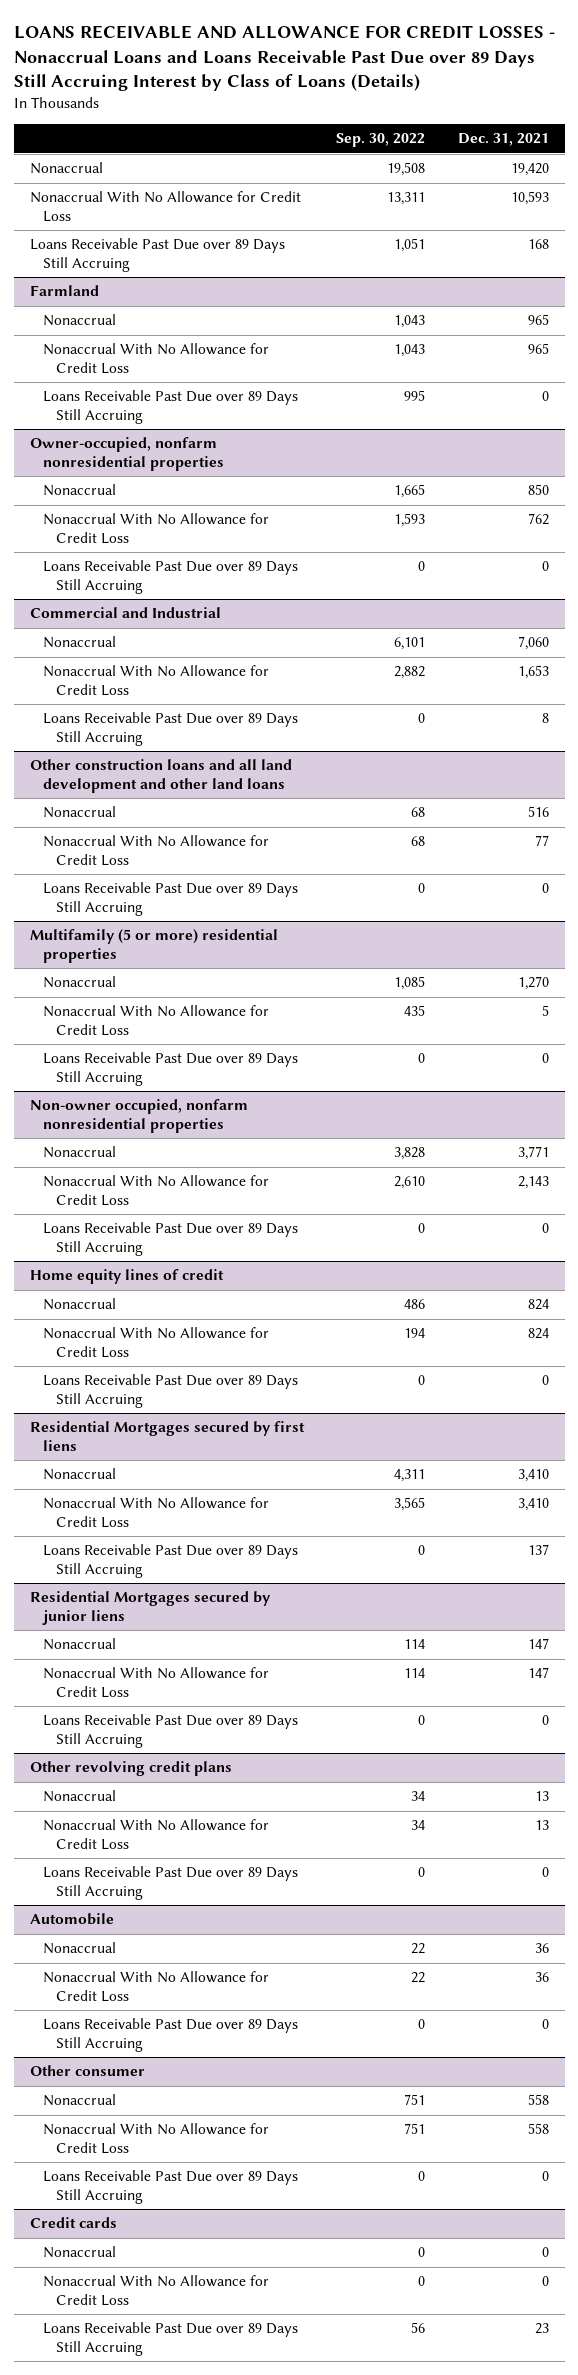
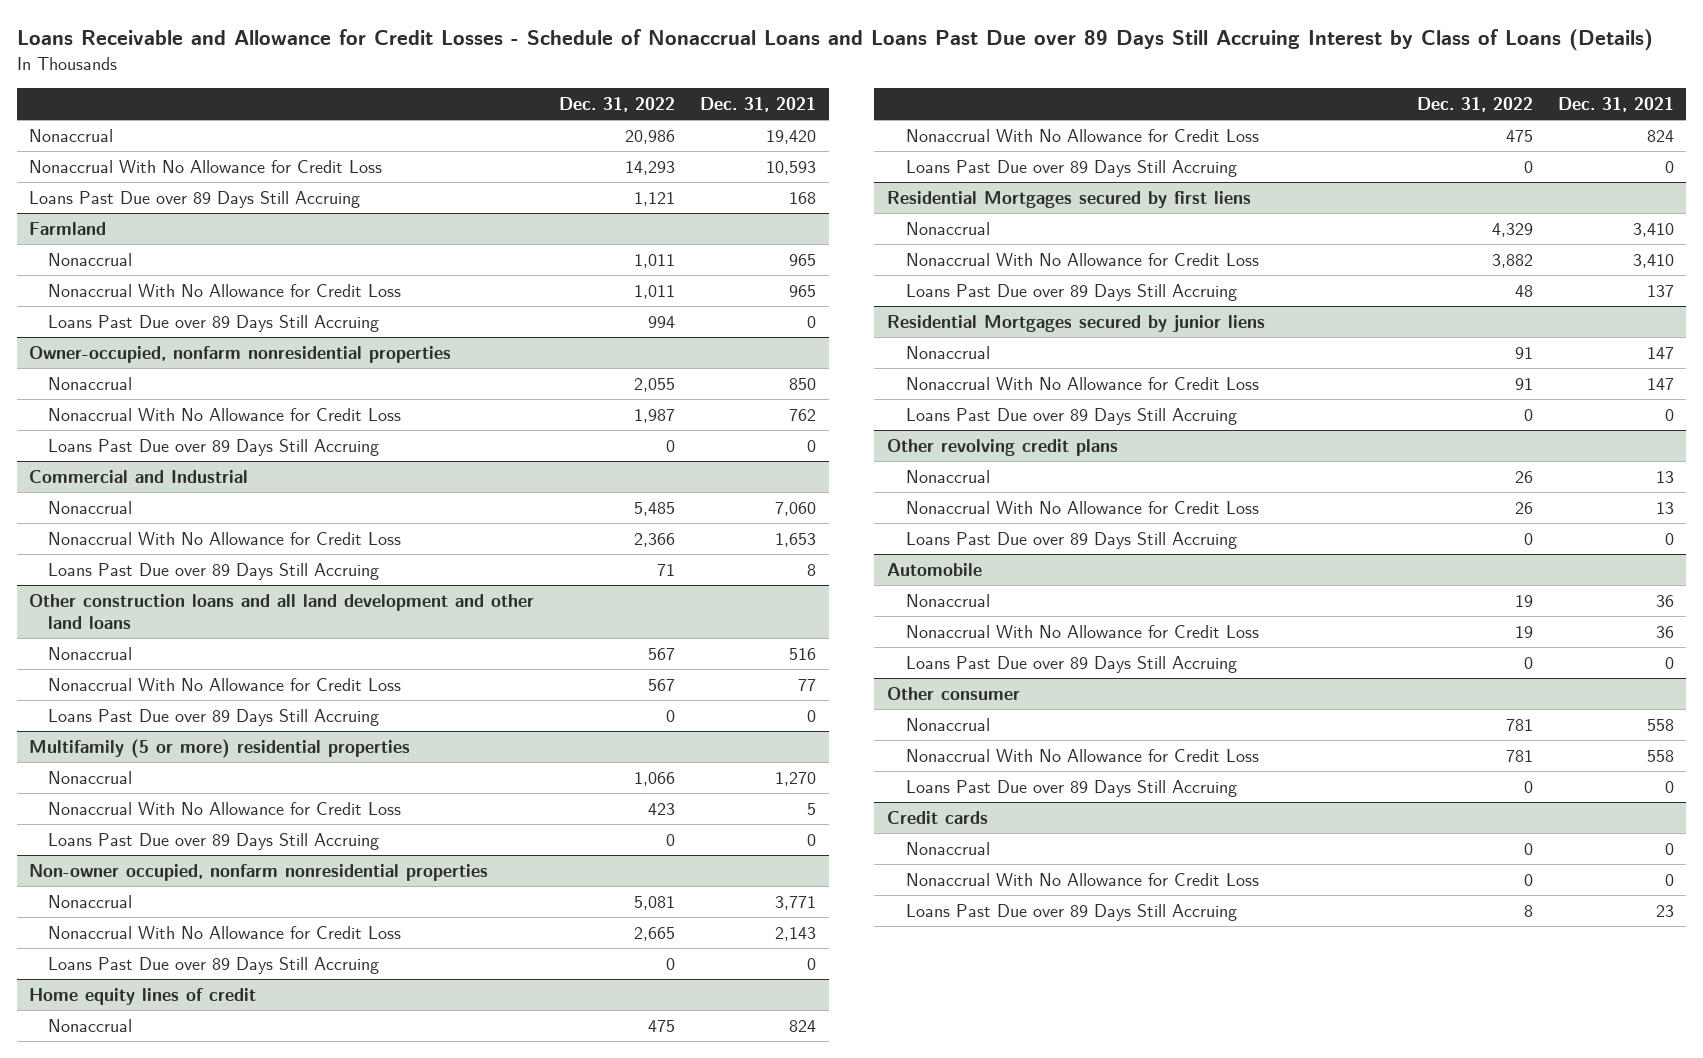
- LOANS RECEIVABLE AND ALLOWANCE FOR CREDIT LOSSES - Nonaccrual Loans and Loans Receivable Past Due over 89 Days Still Accruing Interest by Class of Loans (Details)
+ Loans Receivable and Allowance for Credit Losses - Schedule of Nonaccrual Loans and Loans Past Due over 89 Days Still Accruing Interest by Class of Loans (Details)
- | Sep. 30, 2022 | Dec. 31, 2021
+ | Dec. 31, 2022 | Dec. 31, 2021
- Loans Receivable Past Due over 89 Days Still Accruing | 1,051 | 168
+ Loans Past Due over 89 Days Still Accruing | 1,121 | 168
@ Farmland
- Loans Receivable Past Due over 89 Days Still Accruing | 995 | 0
+ Loans Past Due over 89 Days Still Accruing | 994 | 0
@ Owner-occupied, nonfarm nonresidential properties
- Loans Receivable Past Due over 89 Days Still Accruing | 0 | 0
+ Loans Past Due over 89 Days Still Accruing | 0 | 0
@ Commercial and Industrial
- Loans Receivable Past Due over 89 Days Still Accruing | 0 | 8
+ Loans Past Due over 89 Days Still Accruing | 71 | 8
@ Other construction loans and all land development and other land loans
- Loans Receivable Past Due over 89 Days Still Accruing | 0 | 0
+ Loans Past Due over 89 Days Still Accruing | 0 | 0
@ Multifamily (5 or more) residential properties
- Loans Receivable Past Due over 89 Days Still Accruing | 0 | 0
+ Loans Past Due over 89 Days Still Accruing | 0 | 0
@ Non-owner occupied, nonfarm nonresidential properties
- Loans Receivable Past Due over 89 Days Still Accruing | 0 | 0
+ Loans Past Due over 89 Days Still Accruing | 0 | 0
@ Home equity lines of credit
- Loans Receivable Past Due over 89 Days Still Accruing | 0 | 0
+ Loans Past Due over 89 Days Still Accruing | 0 | 0
@ Residential Mortgages secured by first liens
- Loans Receivable Past Due over 89 Days Still Accruing | 0 | 137
+ Loans Past Due over 89 Days Still Accruing | 48 | 137
@ Residential Mortgages secured by junior liens
- Loans Receivable Past Due over 89 Days Still Accruing | 0 | 0
+ Loans Past Due over 89 Days Still Accruing | 0 | 0
@ Other revolving credit plans
- Loans Receivable Past Due over 89 Days Still Accruing | 0 | 0
+ Loans Past Due over 89 Days Still Accruing | 0 | 0
@ Automobile
- Loans Receivable Past Due over 89 Days Still Accruing | 0 | 0
+ Loans Past Due over 89 Days Still Accruing | 0 | 0
@ Other consumer
- Loans Receivable Past Due over 89 Days Still Accruing | 0 | 0
+ Loans Past Due over 89 Days Still Accruing | 0 | 0
@ Credit cards
- Loans Receivable Past Due over 89 Days Still Accruing | 56 | 23
+ Loans Past Due over 89 Days Still Accruing | 8 | 23

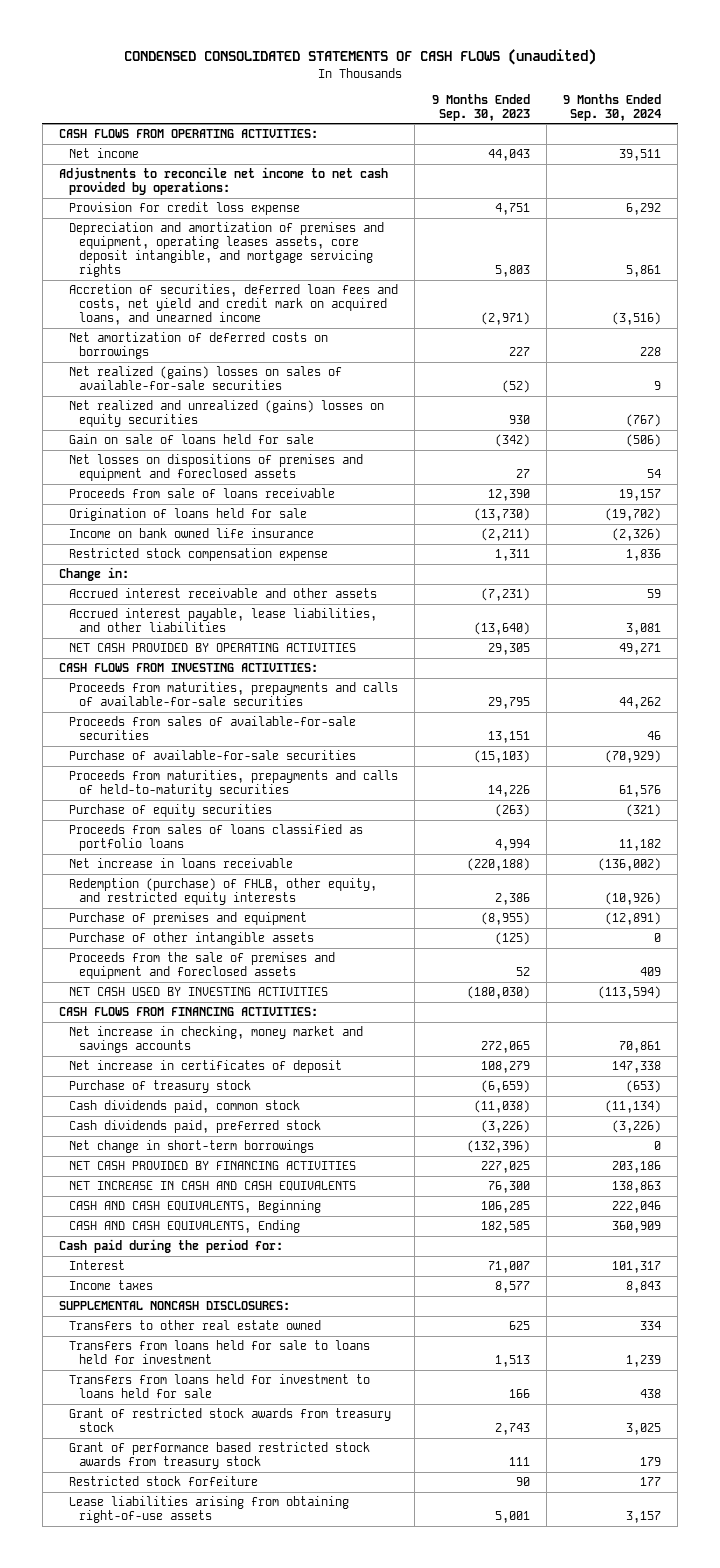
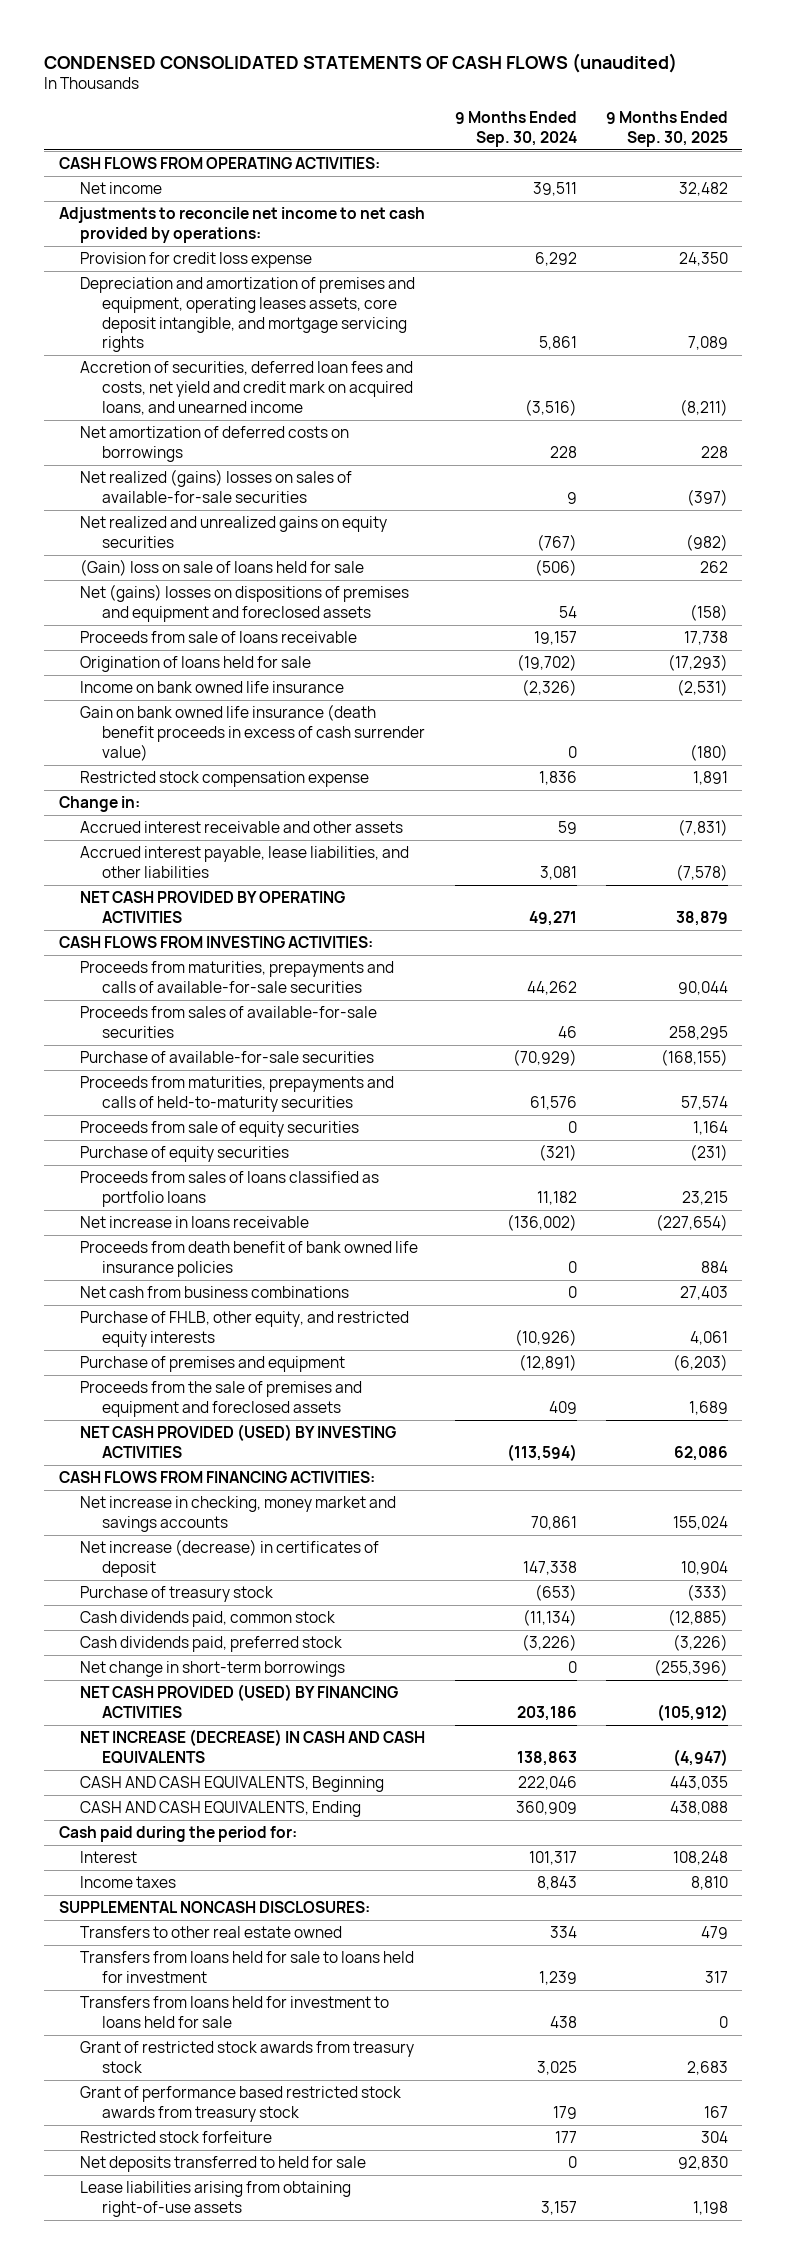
- | 9 Months Ended Sep. 30, 2023 | 9 Months Ended Sep. 30, 2024
+ | 9 Months Ended Sep. 30, 2024 | 9 Months Ended Sep. 30, 2025
- Net realized and unrealized (gains) losses on equity securities | 930 | (767)
- Gain on sale of loans held for sale | (342) | (506)
- Net losses on dispositions of premises and equipment and foreclosed assets | 27 | 54
+ Net realized and unrealized gains on equity securities | (767) | (982)
+ (Gain) loss on sale of loans held for sale | (506) | 262
+ Net (gains) losses on dispositions of premises and equipment and foreclosed assets | 54 | (158)
+ Gain on bank owned life insurance (death benefit proceeds in excess of cash surrender value) | 0 | (180)
+ Proceeds from sale of equity securities | 0 | 1,164
- Redemption (purchase) of FHLB, other equity, and restricted equity interests | 2,386 | (10,926)
+ Proceeds from death benefit of bank owned life insurance policies | 0 | 884
+ Net cash from business combinations | 0 | 27,403
+ Purchase of FHLB, other equity, and restricted equity interests | (10,926) | 4,061
- Purchase of other intangible assets | (125) | 0
- NET CASH USED BY INVESTING ACTIVITIES | (180,030) | (113,594)
+ NET CASH PROVIDED (USED) BY INVESTING ACTIVITIES | (113,594) | 62,086
- Net increase in certificates of deposit | 108,279 | 147,338
+ Net increase (decrease) in certificates of deposit | 147,338 | 10,904
- NET CASH PROVIDED BY FINANCING ACTIVITIES | 227,025 | 203,186
- NET INCREASE IN CASH AND CASH EQUIVALENTS | 76,300 | 138,863
+ NET CASH PROVIDED (USED) BY FINANCING ACTIVITIES | 203,186 | (105,912)
+ NET INCREASE (DECREASE) IN CASH AND CASH EQUIVALENTS | 138,863 | (4,947)
+ Net deposits transferred to held for sale | 0 | 92,830

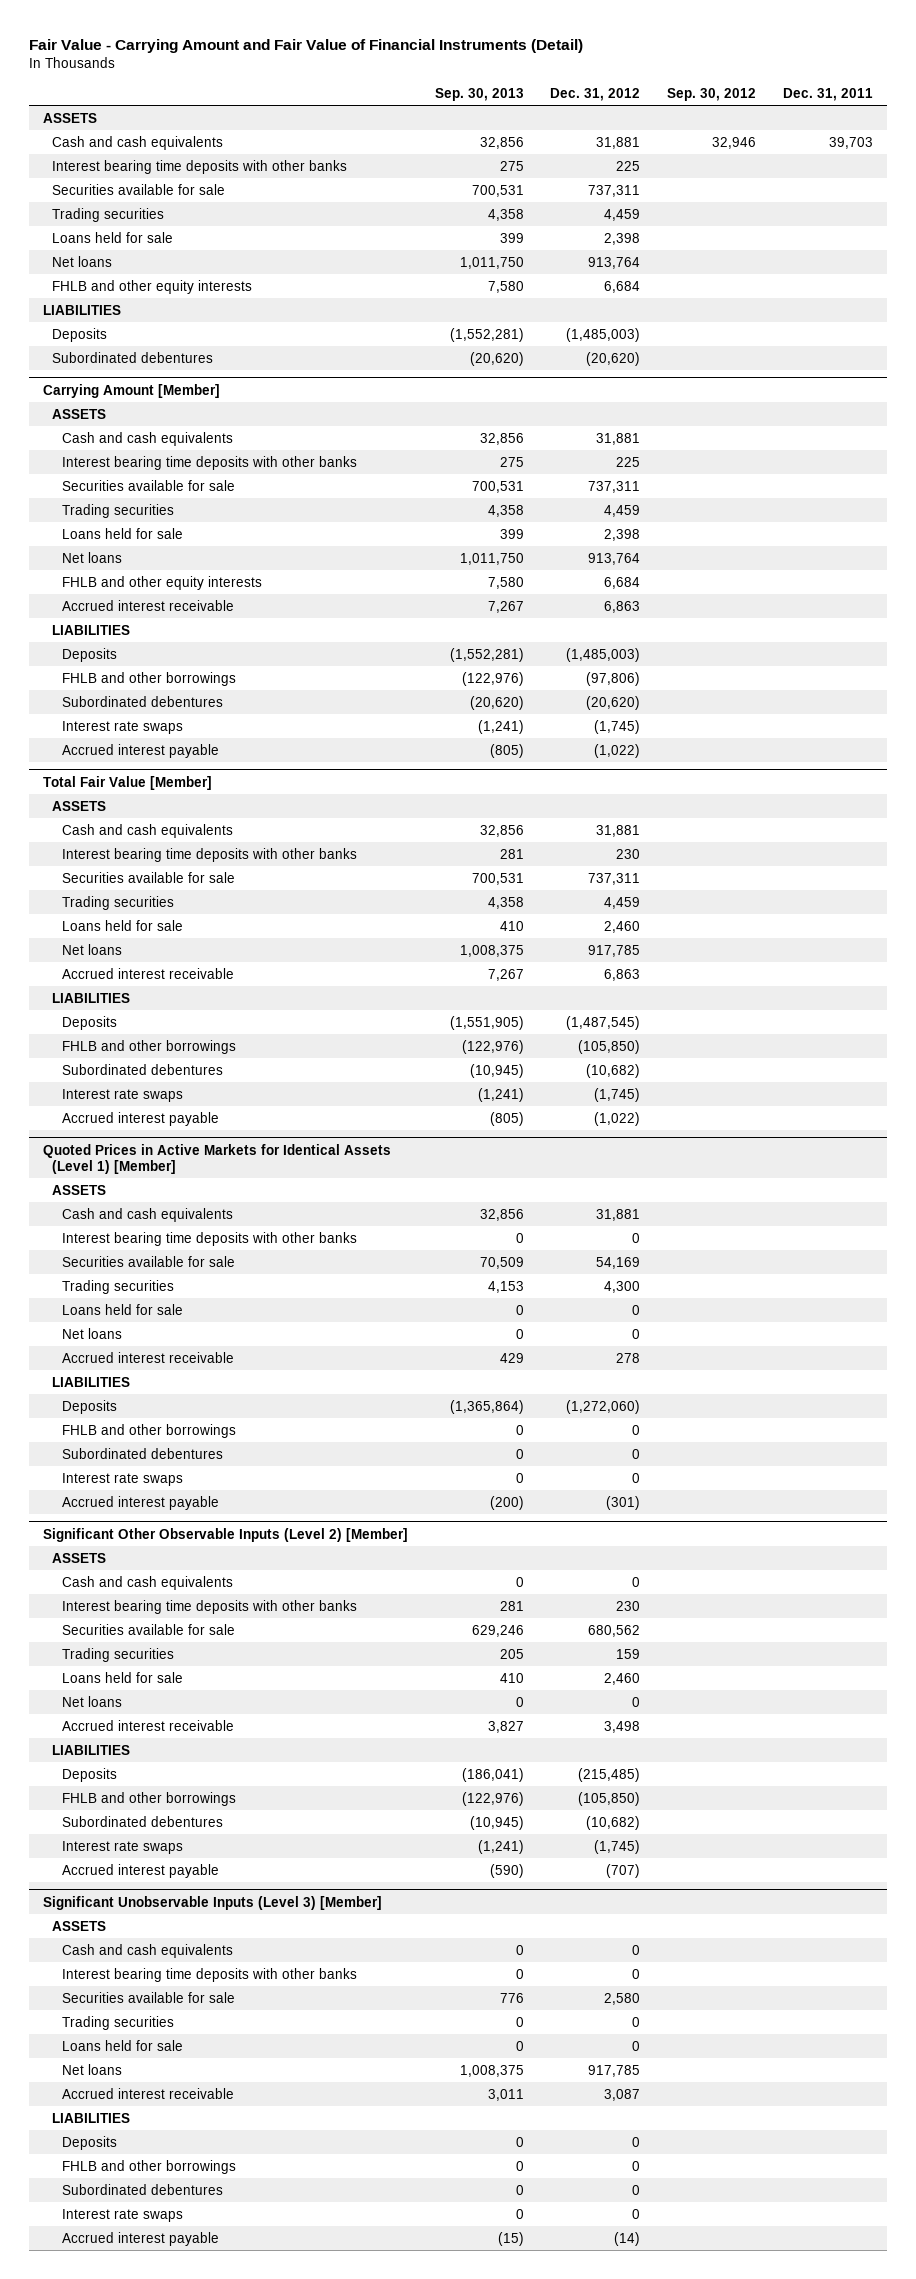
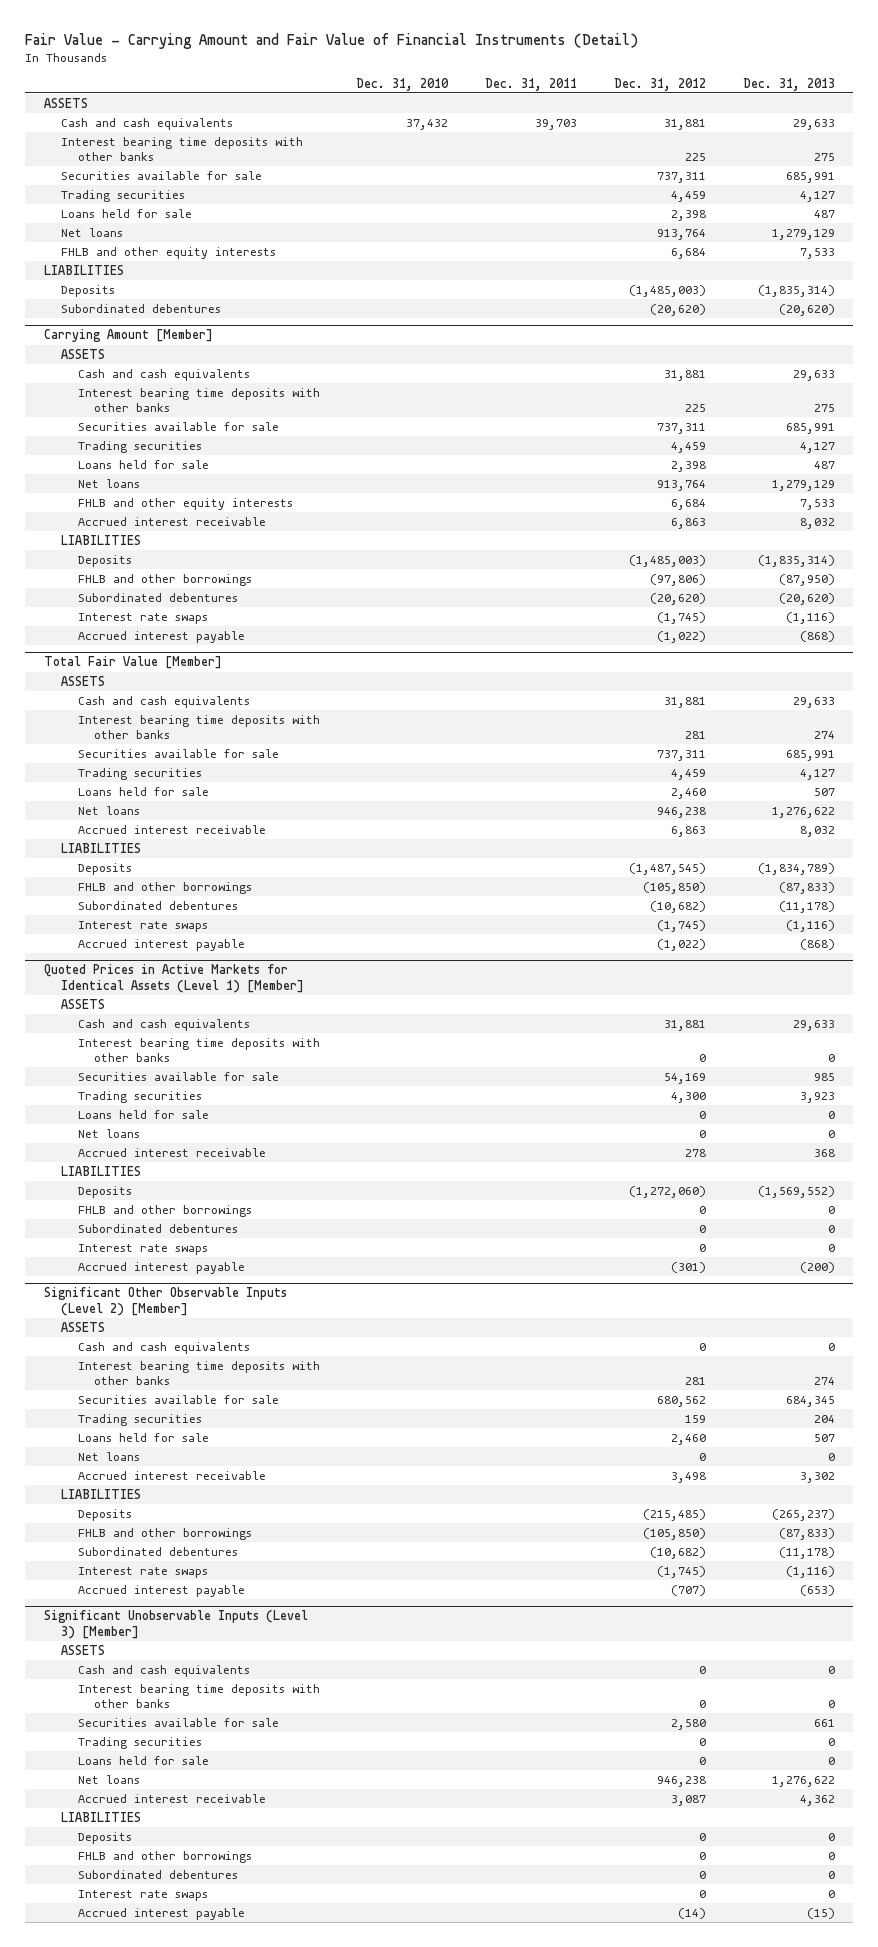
- | Sep. 30, 2013 | Dec. 31, 2012 | Sep. 30, 2012 | Dec. 31, 2011
+ | Dec. 31, 2010 | Dec. 31, 2011 | Dec. 31, 2012 | Dec. 31, 2013
@ Total Fair Value [Member]
- Interest bearing time deposits with other banks | 281 | 230 | |
+ Interest bearing time deposits with other banks | | | 281 | 274
- Net loans | 1,008,375 | 917,785 | |
+ Net loans | | | 946,238 | 1,276,622
@ Significant Other Observable Inputs (Level 2) [Member]
- Interest bearing time deposits with other banks | 281 | 230 | |
+ Interest bearing time deposits with other banks | | | 281 | 274
@ Significant Unobservable Inputs (Level 3) [Member]
- Net loans | 1,008,375 | 917,785 | |
+ Net loans | | | 946,238 | 1,276,622

